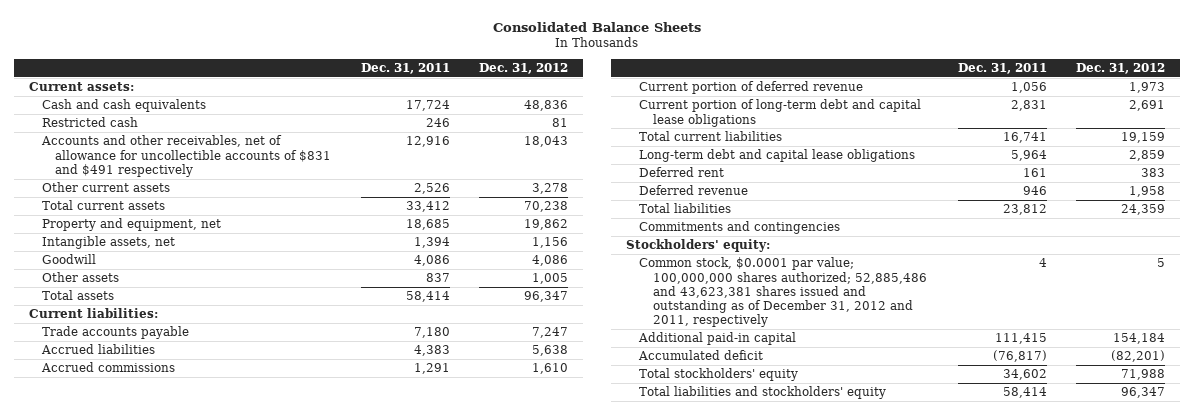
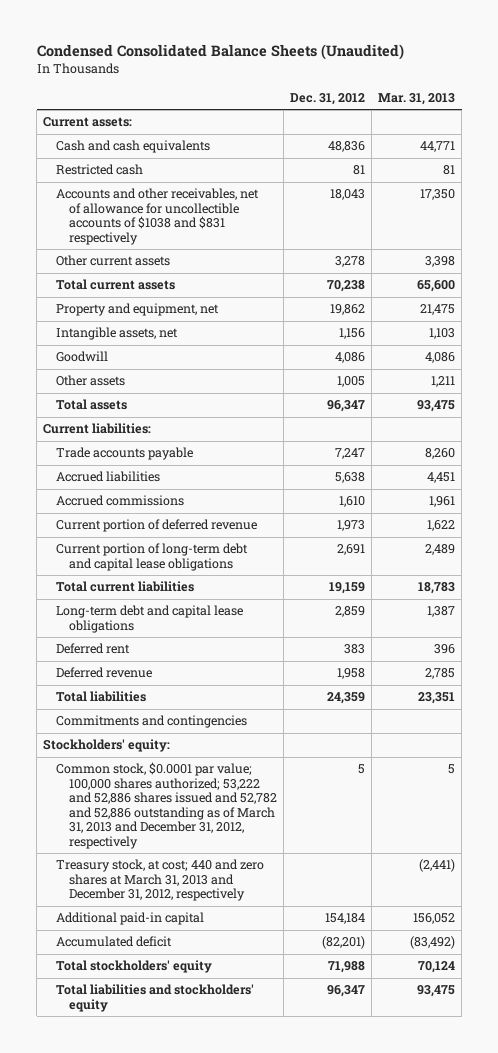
- Consolidated Balance Sheets
+ Condensed Consolidated Balance Sheets (Unaudited)
- | Dec. 31, 2011 | Dec. 31, 2012
+ | Dec. 31, 2012 | Mar. 31, 2013
- Accounts and other receivables, net of allowance for uncollectible accounts of $831 and $491 respectively | 12,916 | 18,043
+ Accounts and other receivables, net of allowance for uncollectible accounts of $1038 and $831 respectively | 18,043 | 17,350
- Common stock, $0.0001 par value; 100,000,000 shares authorized; 52,885,486 and 43,623,381 shares issued and outstanding as of December 31, 2012 and 2011, respectively | 4 | 5
+ Common stock, $0.0001 par value; 100,000 shares authorized; 53,222 and 52,886 shares issued and 52,782 and 52,886 outstanding as of March 31, 2013 and December 31, 2012, respectively | 5 | 5
+ Treasury stock, at cost; 440 and zero shares at March 31, 2013 and December 31, 2012, respectively | | (2,441)

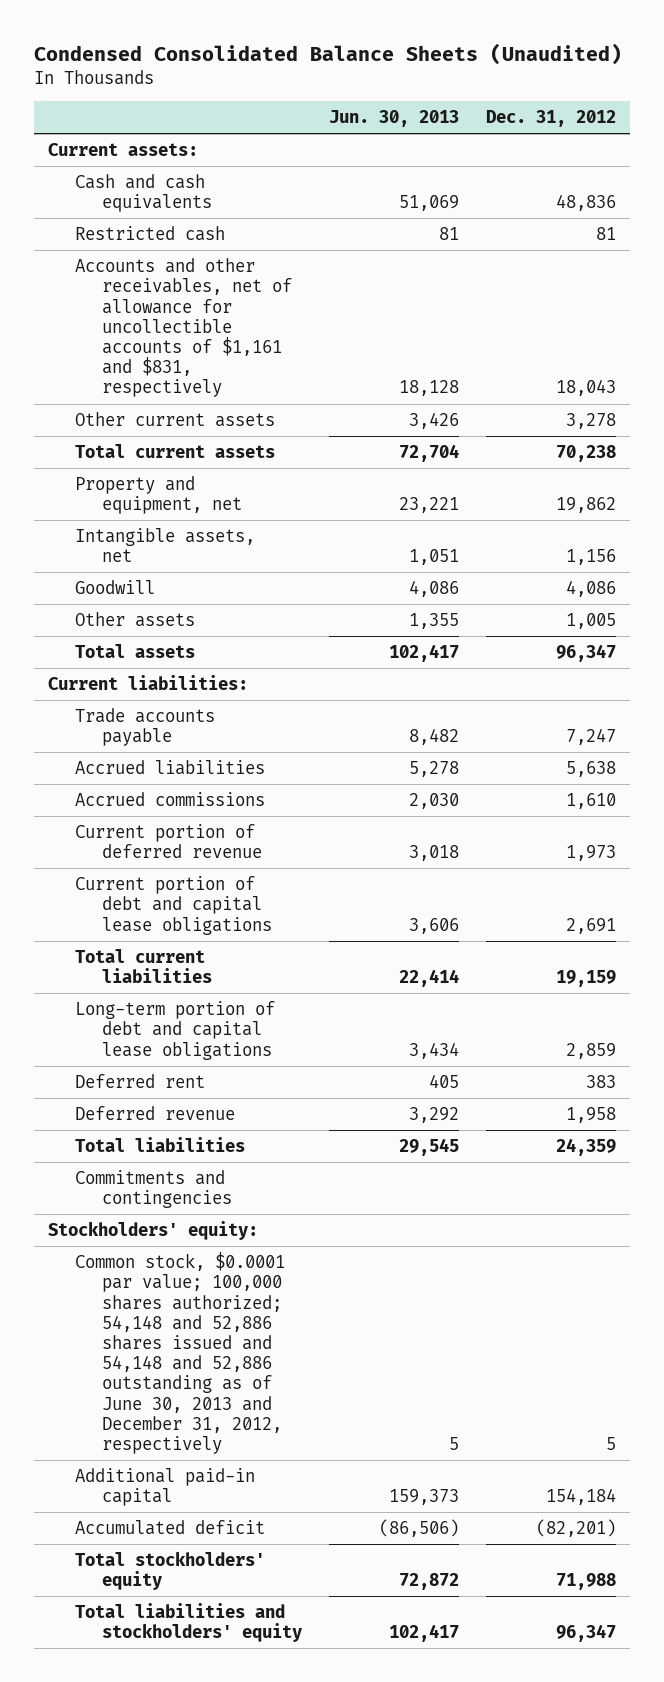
- | Dec. 31, 2012 | Mar. 31, 2013
+ | Jun. 30, 2013 | Dec. 31, 2012
- Accounts and other receivables, net of allowance for uncollectible accounts of $1038 and $831 respectively | 18,043 | 17,350
+ Accounts and other receivables, net of allowance for uncollectible accounts of $1,161 and $831, respectively | 18,128 | 18,043
- Current portion of long-term debt and capital lease obligations | 2,691 | 2,489
+ Current portion of debt and capital lease obligations | 3,606 | 2,691
- Long-term debt and capital lease obligations | 2,859 | 1,387
+ Long-term portion of debt and capital lease obligations | 3,434 | 2,859
- Common stock, $0.0001 par value; 100,000 shares authorized; 53,222 and 52,886 shares issued and 52,782 and 52,886 outstanding as of March 31, 2013 and December 31, 2012, respectively | 5 | 5
- Treasury stock, at cost; 440 and zero shares at March 31, 2013 and December 31, 2012, respectively | | (2,441)
+ Common stock, $0.0001 par value; 100,000 shares authorized; 54,148 and 52,886 shares issued and 54,148 and 52,886 outstanding as of June 30, 2013 and December 31, 2012, respectively | 5 | 5

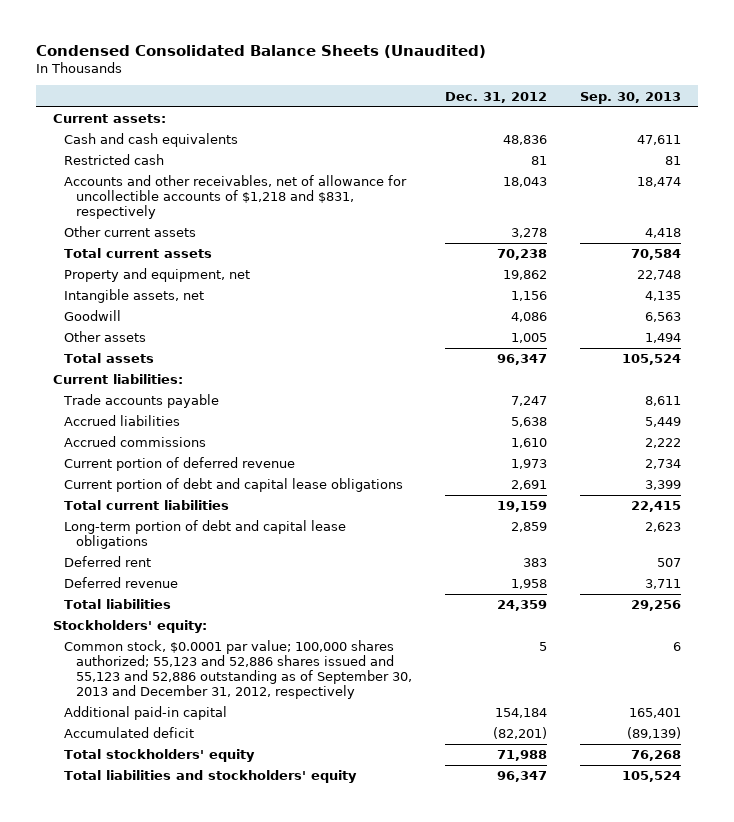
- | Jun. 30, 2013 | Dec. 31, 2012
+ | Dec. 31, 2012 | Sep. 30, 2013
- Accounts and other receivables, net of allowance for uncollectible accounts of $1,161 and $831, respectively | 18,128 | 18,043
+ Accounts and other receivables, net of allowance for uncollectible accounts of $1,218 and $831, respectively | 18,043 | 18,474
- Commitments and contingencies
- Common stock, $0.0001 par value; 100,000 shares authorized; 54,148 and 52,886 shares issued and 54,148 and 52,886 outstanding as of June 30, 2013 and December 31, 2012, respectively | 5 | 5
+ Common stock, $0.0001 par value; 100,000 shares authorized; 55,123 and 52,886 shares issued and 55,123 and 52,886 outstanding as of September 30, 2013 and December 31, 2012, respectively | 5 | 6

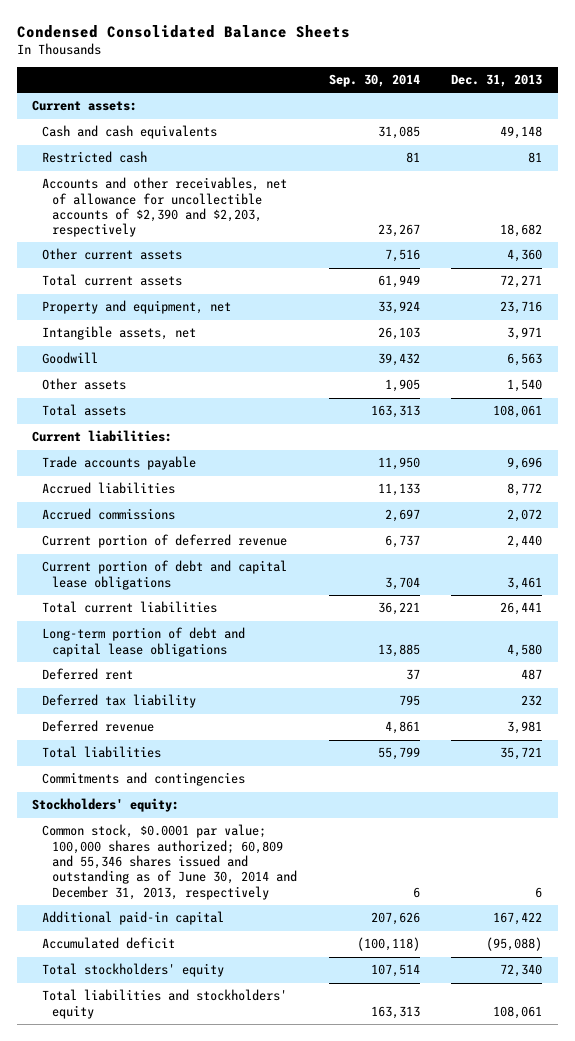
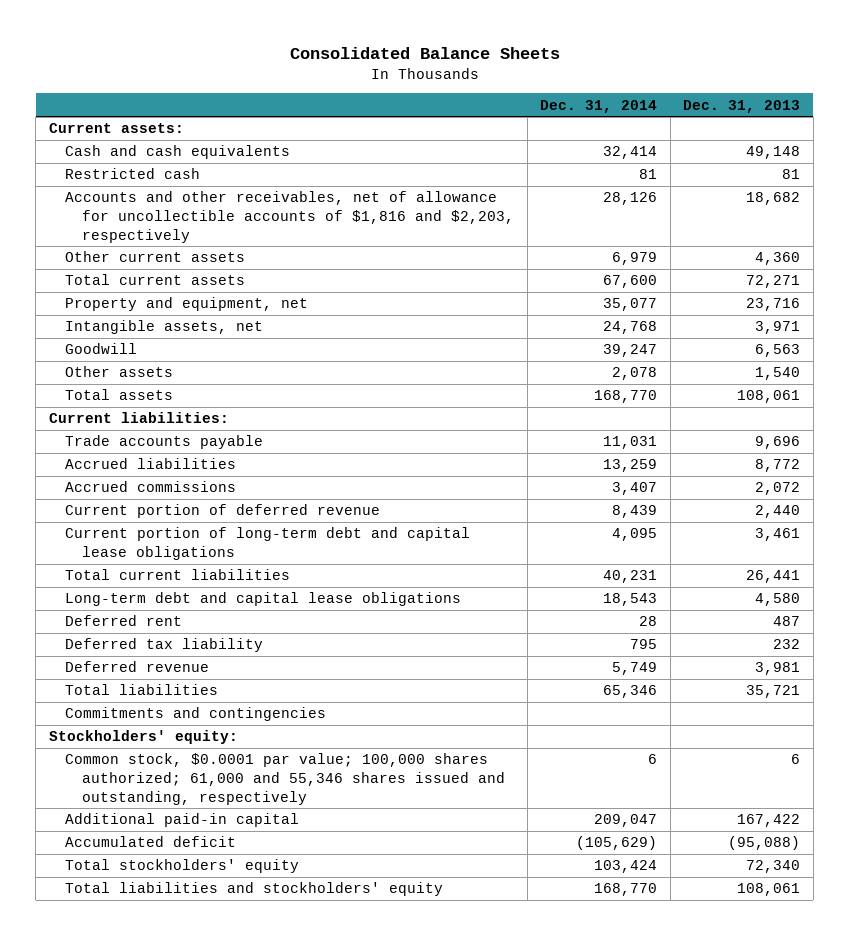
- Condensed Consolidated Balance Sheets
+ Consolidated Balance Sheets
- | Sep. 30, 2014 | Dec. 31, 2013
+ | Dec. 31, 2014 | Dec. 31, 2013
- Accounts and other receivables, net of allowance for uncollectible accounts of $2,390 and $2,203, respectively | 23,267 | 18,682
+ Accounts and other receivables, net of allowance for uncollectible accounts of $1,816 and $2,203, respectively | 28,126 | 18,682
- Current portion of debt and capital lease obligations | 3,704 | 3,461
+ Current portion of long-term debt and capital lease obligations | 4,095 | 3,461
- Long-term portion of debt and capital lease obligations | 13,885 | 4,580
+ Long-term debt and capital lease obligations | 18,543 | 4,580
- Common stock, $0.0001 par value; 100,000 shares authorized; 60,809 and 55,346 shares issued and outstanding as of June 30, 2014 and December 31, 2013, respectively | 6 | 6
+ Common stock, $0.0001 par value; 100,000 shares authorized; 61,000 and 55,346 shares issued and outstanding, respectively | 6 | 6

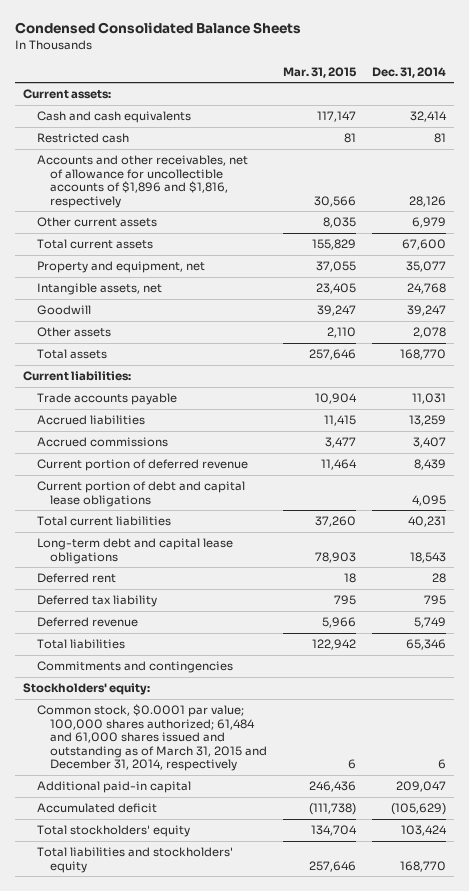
- Consolidated Balance Sheets
+ Condensed Consolidated Balance Sheets
- | Dec. 31, 2014 | Dec. 31, 2013
+ | Mar. 31, 2015 | Dec. 31, 2014
- Accounts and other receivables, net of allowance for uncollectible accounts of $1,816 and $2,203, respectively | 28,126 | 18,682
+ Accounts and other receivables, net of allowance for uncollectible accounts of $1,896 and $1,816, respectively | 30,566 | 28,126
- Current portion of long-term debt and capital lease obligations | 4,095 | 3,461
+ Current portion of debt and capital lease obligations | | 4,095
- Common stock, $0.0001 par value; 100,000 shares authorized; 61,000 and 55,346 shares issued and outstanding, respectively | 6 | 6
+ Common stock, $0.0001 par value; 100,000 shares authorized; 61,484 and 61,000 shares issued and outstanding as of March 31, 2015 and December 31, 2014, respectively | 6 | 6

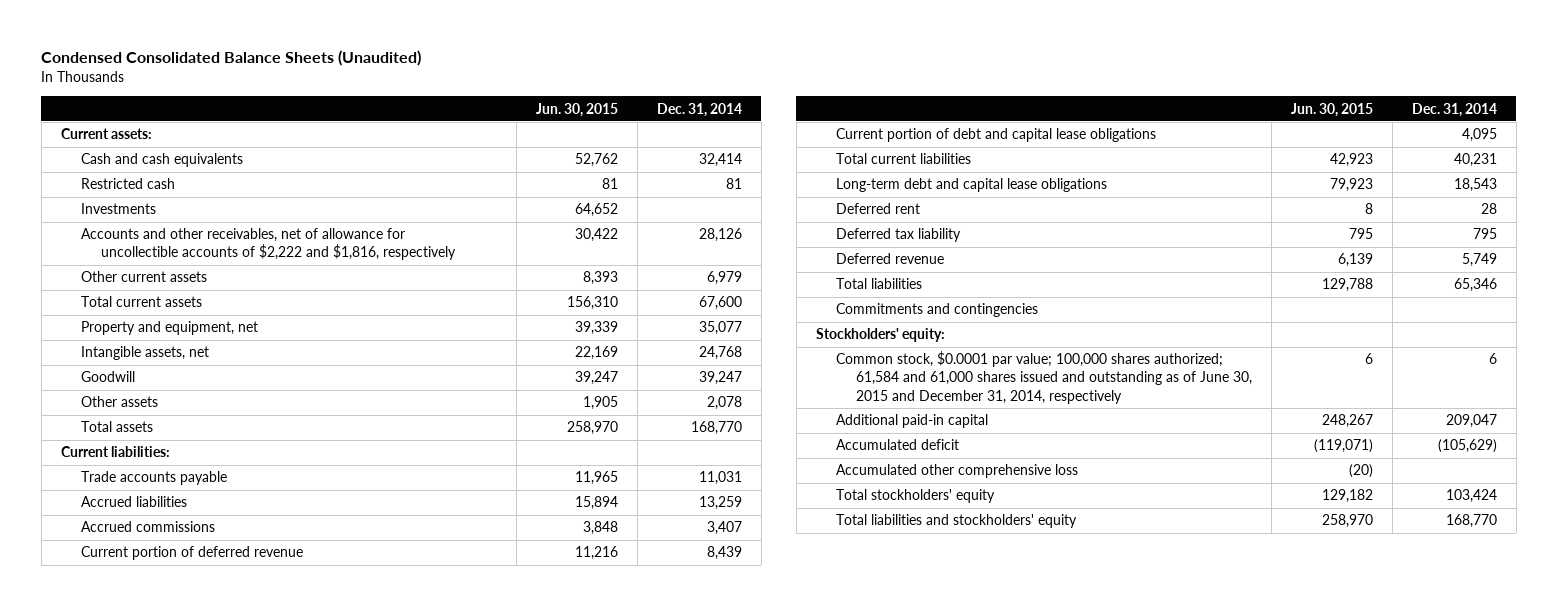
- Condensed Consolidated Balance Sheets
+ Condensed Consolidated Balance Sheets (Unaudited)
- | Mar. 31, 2015 | Dec. 31, 2014
+ | Jun. 30, 2015 | Dec. 31, 2014
- Accounts and other receivables, net of allowance for uncollectible accounts of $1,896 and $1,816, respectively | 30,566 | 28,126
+ Investments | 64,652 |
+ Accounts and other receivables, net of allowance for uncollectible accounts of $2,222 and $1,816, respectively | 30,422 | 28,126
- Common stock, $0.0001 par value; 100,000 shares authorized; 61,484 and 61,000 shares issued and outstanding as of March 31, 2015 and December 31, 2014, respectively | 6 | 6
+ Common stock, $0.0001 par value; 100,000 shares authorized; 61,584 and 61,000 shares issued and outstanding as of June 30, 2015 and December 31, 2014, respectively | 6 | 6
+ Accumulated other comprehensive loss | (20) |

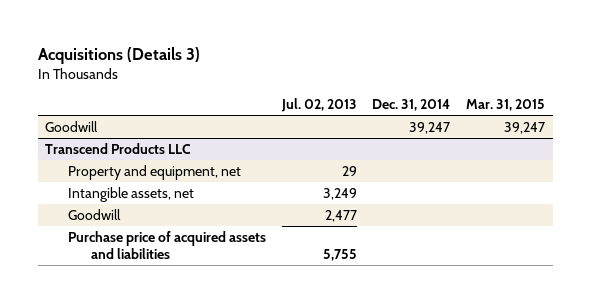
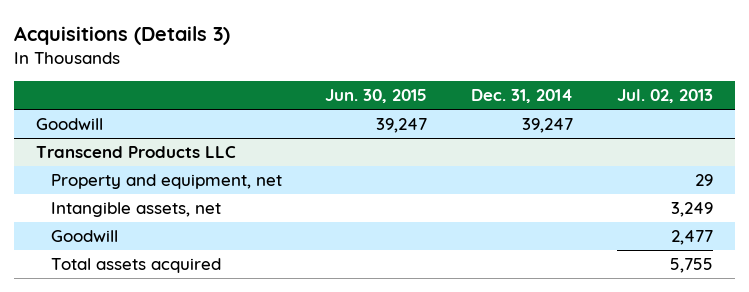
- | Jul. 02, 2013 | Dec. 31, 2014 | Mar. 31, 2015
+ | Jun. 30, 2015 | Dec. 31, 2014 | Jul. 02, 2013
@ Transcend Products LLC
- Purchase price of acquired assets and liabilities | 5,755 | |
+ Total assets acquired | | | 5,755

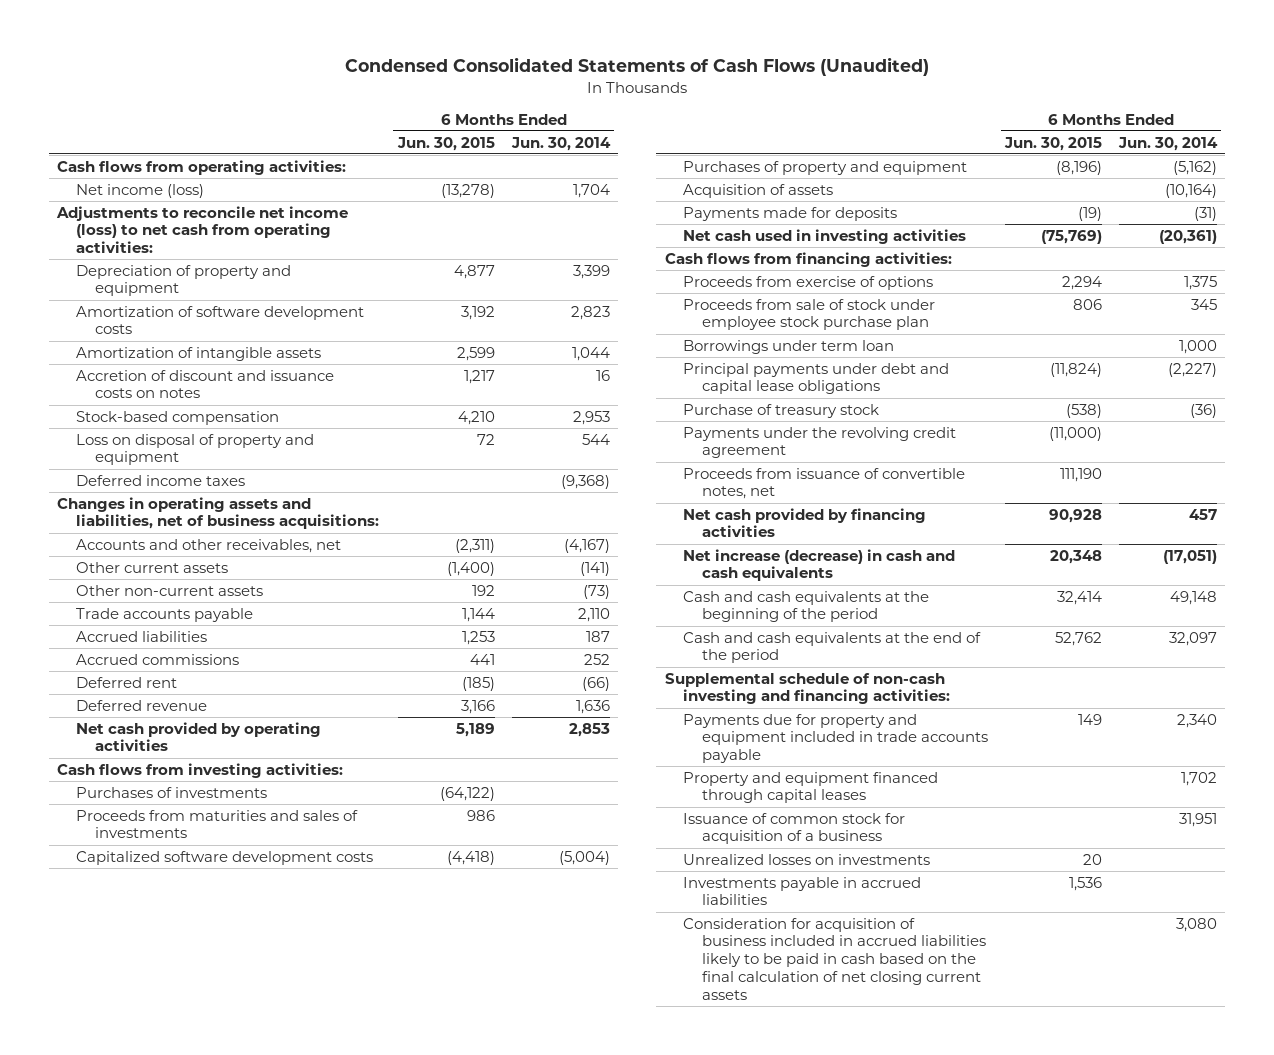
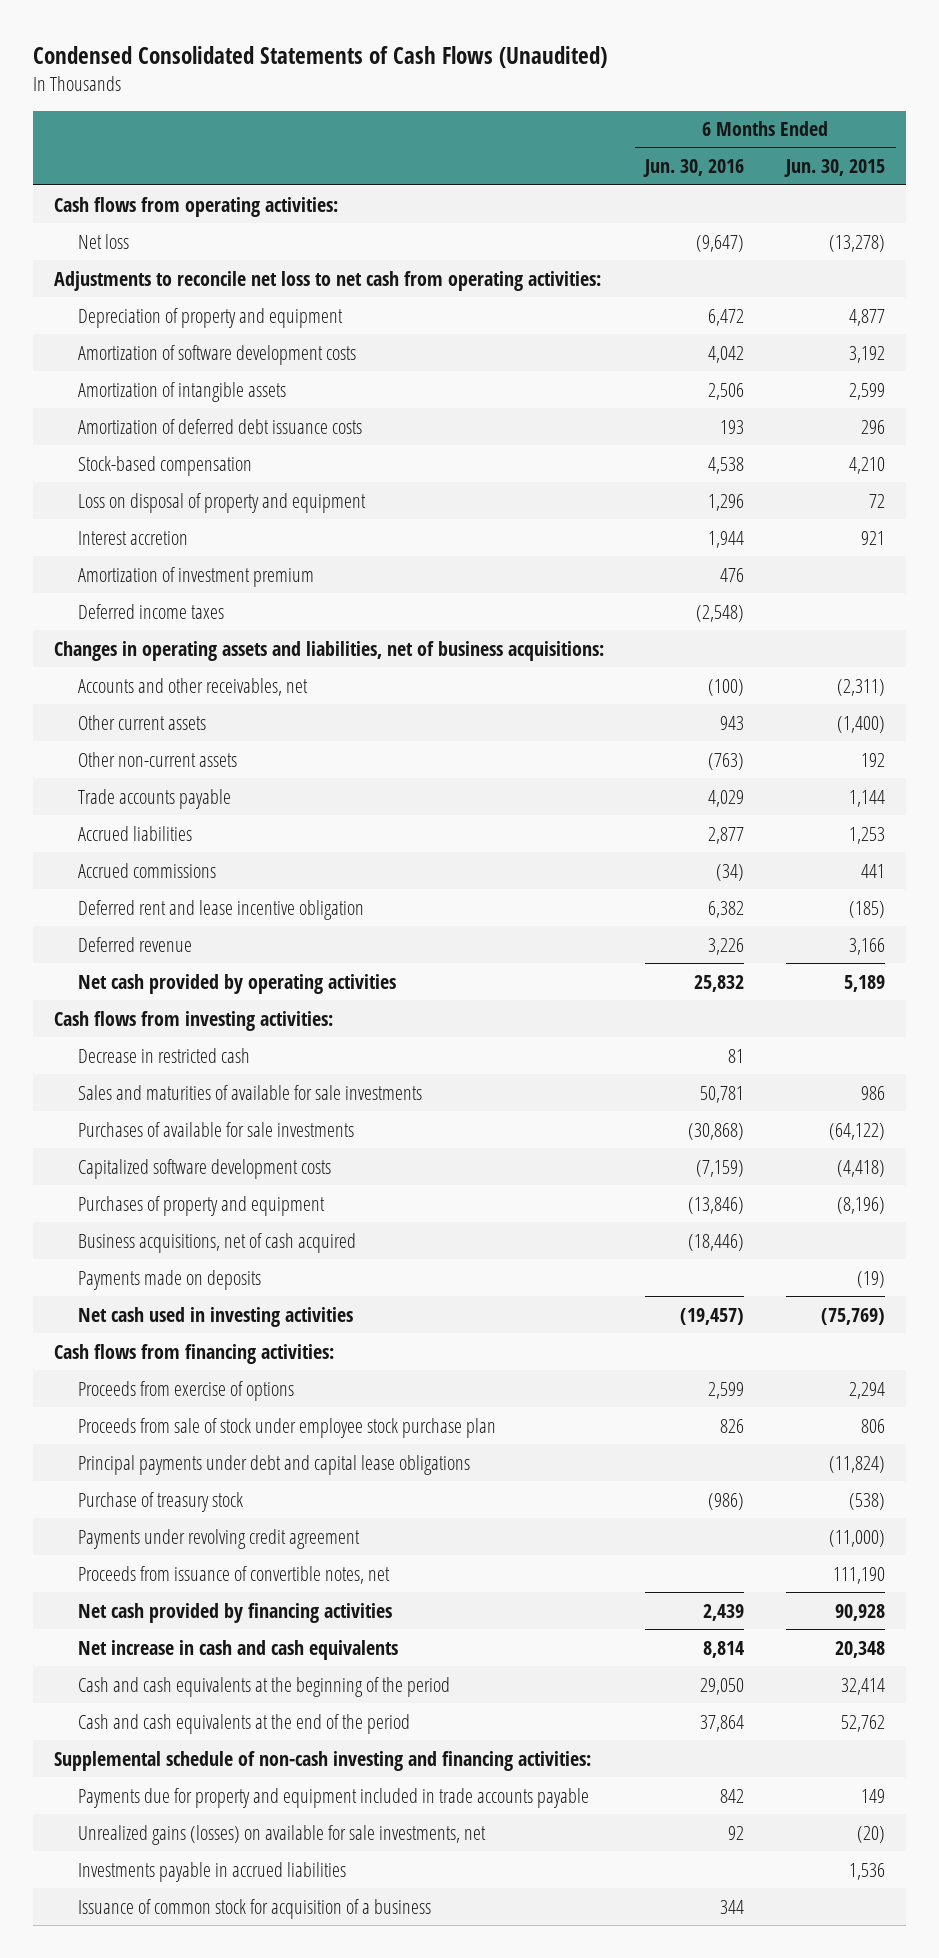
- | 6 Months Ended Jun. 30, 2015 | 6 Months Ended Jun. 30, 2014
+ | 6 Months Ended Jun. 30, 2016 | 6 Months Ended Jun. 30, 2015
- Net income (loss) | (13,278) | 1,704
- Adjustments to reconcile net income (loss) to net cash from operating activities:
+ Net loss | (9,647) | (13,278)
+ Adjustments to reconcile net loss to net cash from operating activities:
- Accretion of discount and issuance costs on notes | 1,217 | 16
+ Amortization of deferred debt issuance costs | 193 | 296
+ Interest accretion | 1,944 | 921
+ Amortization of investment premium | 476 |
- Deferred rent | (185) | (66)
+ Deferred rent and lease incentive obligation | 6,382 | (185)
- Purchases of investments | (64,122) |
- Proceeds from maturities and sales of investments | 986 |
+ Decrease in restricted cash | 81 |
+ Sales and maturities of available for sale investments | 50,781 | 986
+ Purchases of available for sale investments | (30,868) | (64,122)
- Acquisition of assets | | (10,164)
- Payments made for deposits | (19) | (31)
+ Business acquisitions, net of cash acquired | (18,446) |
+ Payments made on deposits | | (19)
- Borrowings under term loan | | 1,000
- Payments under the revolving credit agreement | (11,000) |
+ Payments under revolving credit agreement | | (11,000)
- Net increase (decrease) in cash and cash equivalents | 20,348 | (17,051)
+ Net increase in cash and cash equivalents | 8,814 | 20,348
- Property and equipment financed through capital leases | | 1,702
- Unrealized losses on investments | 20 |
+ Unrealized gains (losses) on available for sale investments, net | 92 | (20)
- Consideration for acquisition of business included in accrued liabilities likely to be paid in cash based on the final calculation of net closing current assets | | 3,080
moved down: Issuance of common stock for acquisition of a business | 344 |

